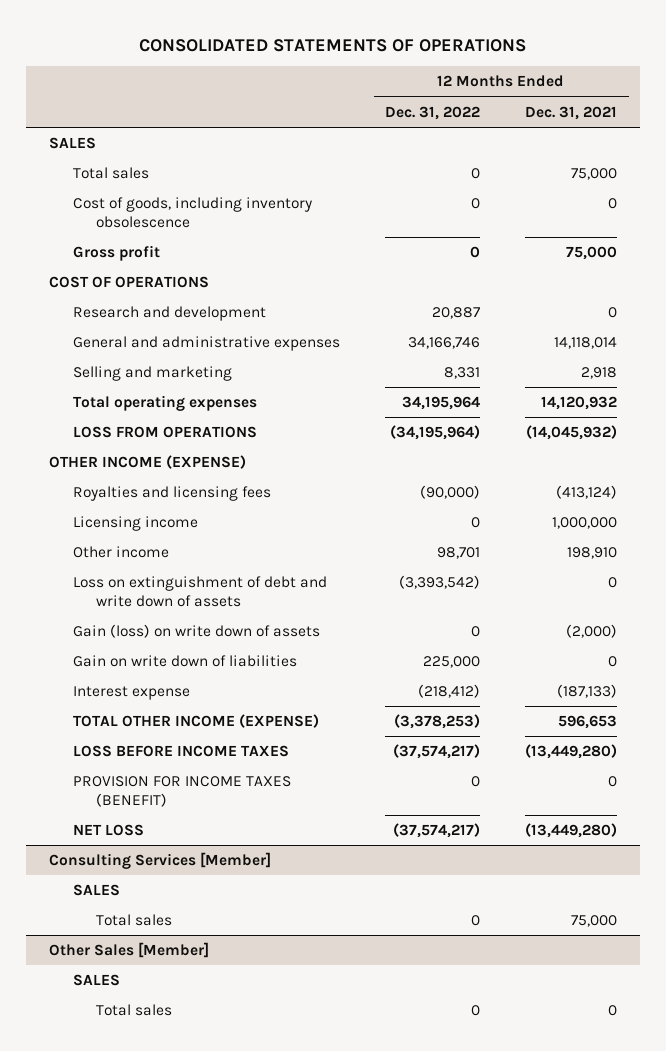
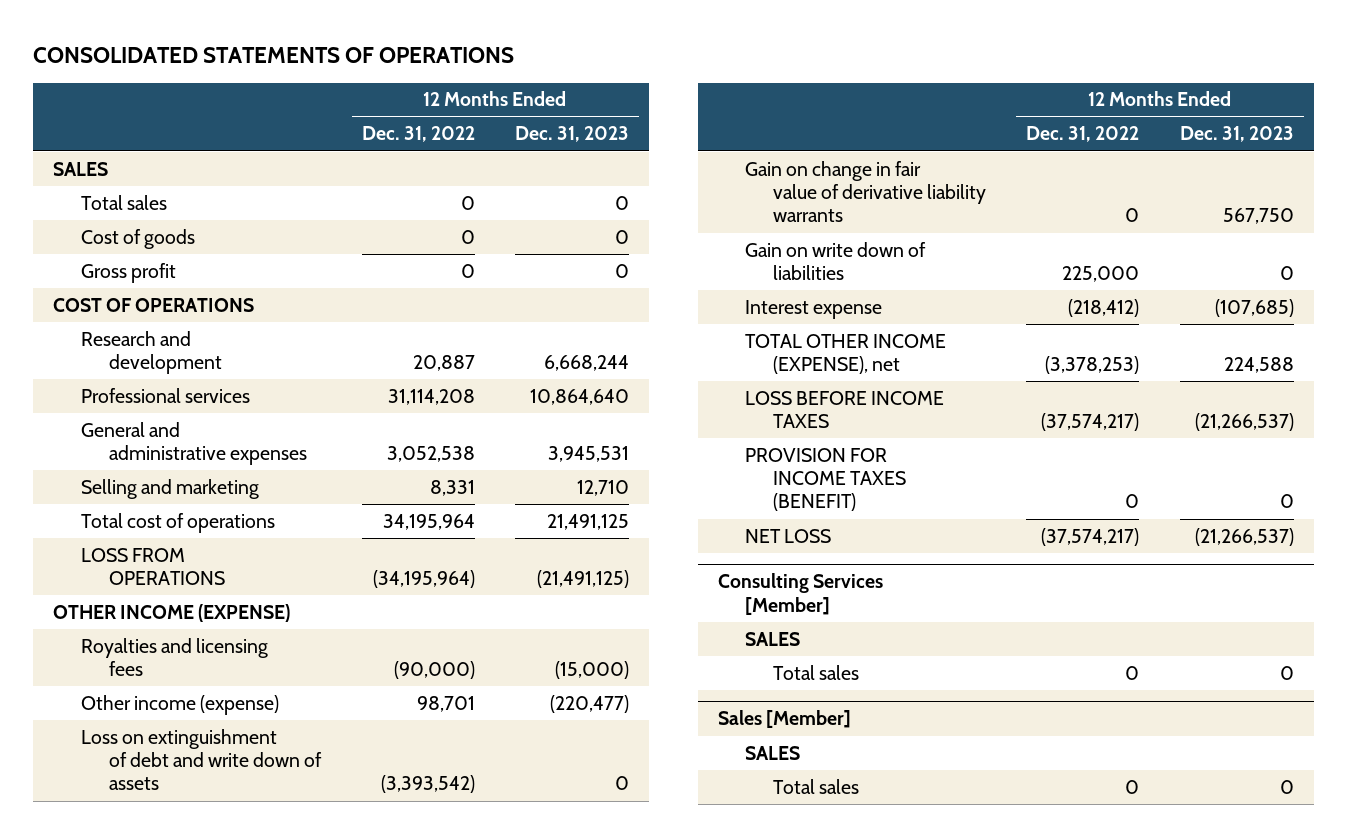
- | 12 Months Ended Dec. 31, 2022 | 12 Months Ended Dec. 31, 2021
+ | 12 Months Ended Dec. 31, 2022 | 12 Months Ended Dec. 31, 2023
- Cost of goods, including inventory obsolescence | 0 | 0
+ Cost of goods | 0 | 0
- General and administrative expenses | 34,166,746 | 14,118,014
+ Professional services | 31,114,208 | 10,864,640
+ General and administrative expenses | 3,052,538 | 3,945,531
- Total operating expenses | 34,195,964 | 14,120,932
+ Total cost of operations | 34,195,964 | 21,491,125
- Licensing income | 0 | 1,000,000
- Other income | 98,701 | 198,910
+ Other income (expense) | 98,701 | (220,477)
- Gain (loss) on write down of assets | 0 | (2,000)
+ Gain on change in fair value of derivative liability warrants | 0 | 567,750
- TOTAL OTHER INCOME (EXPENSE) | (3,378,253) | 596,653
+ TOTAL OTHER INCOME (EXPENSE), net | (3,378,253) | 224,588
- Other Sales [Member]
+ Sales [Member]

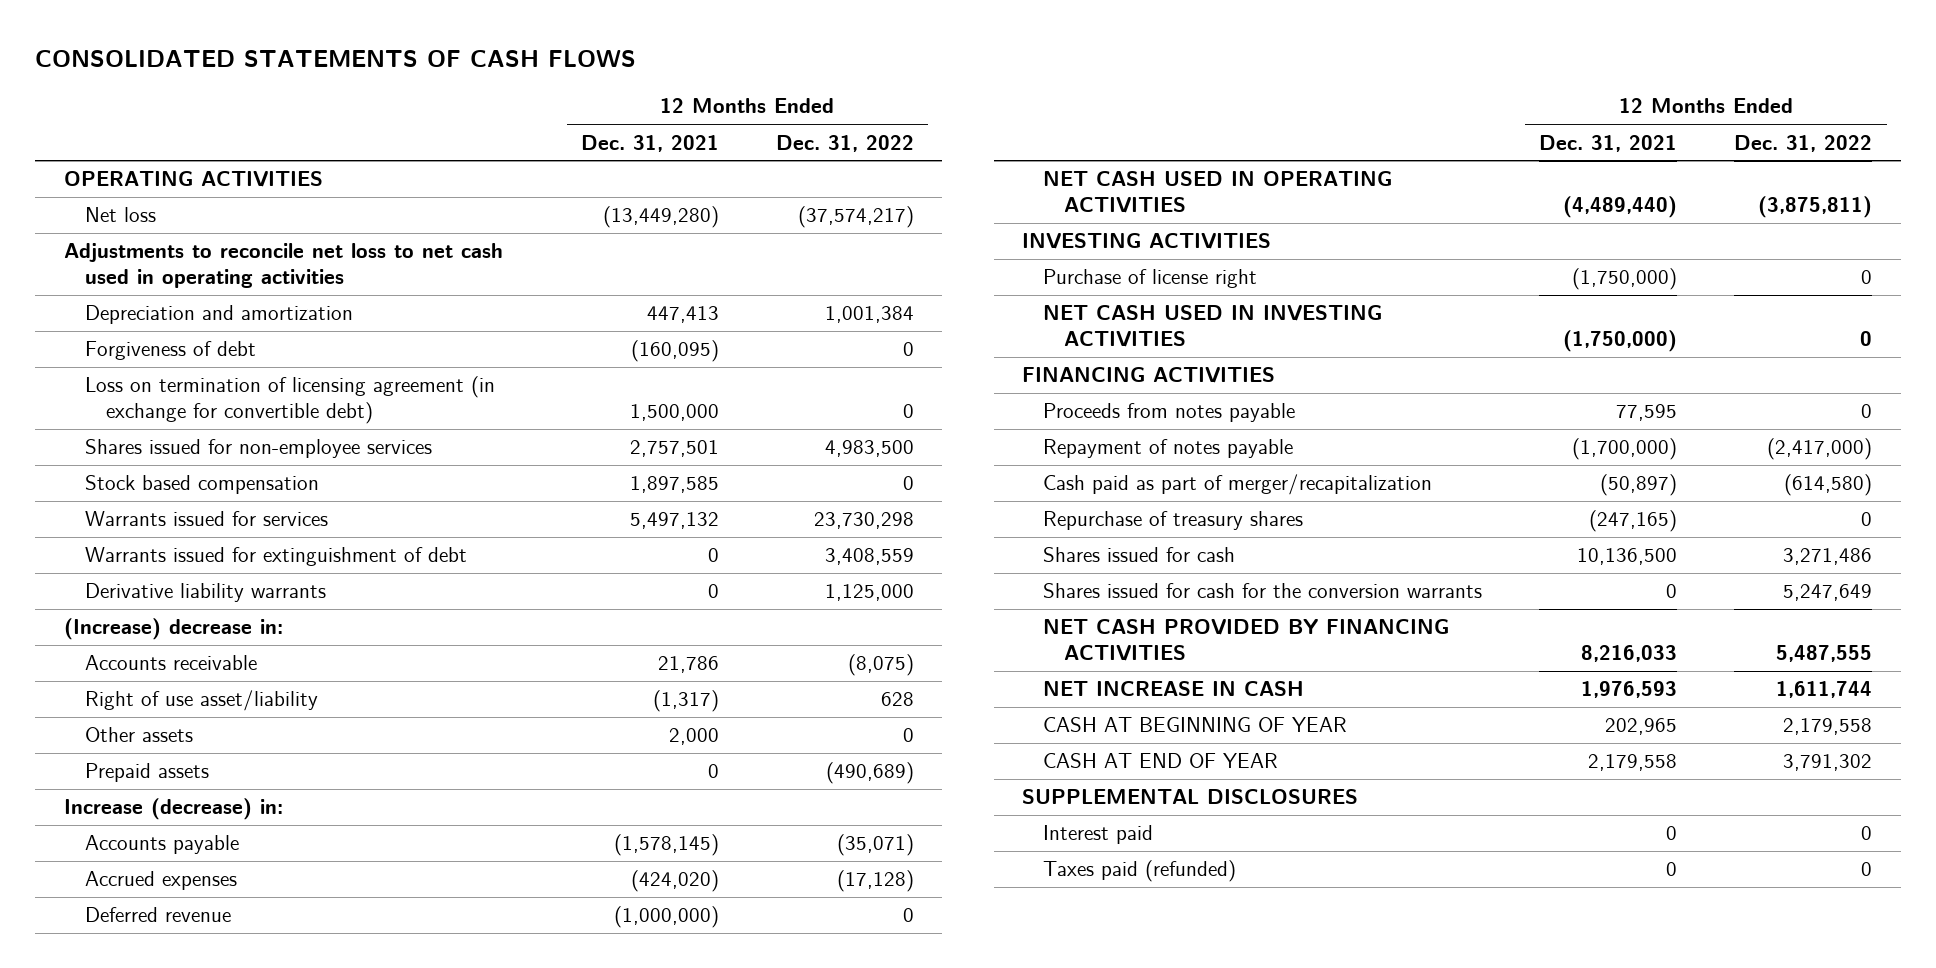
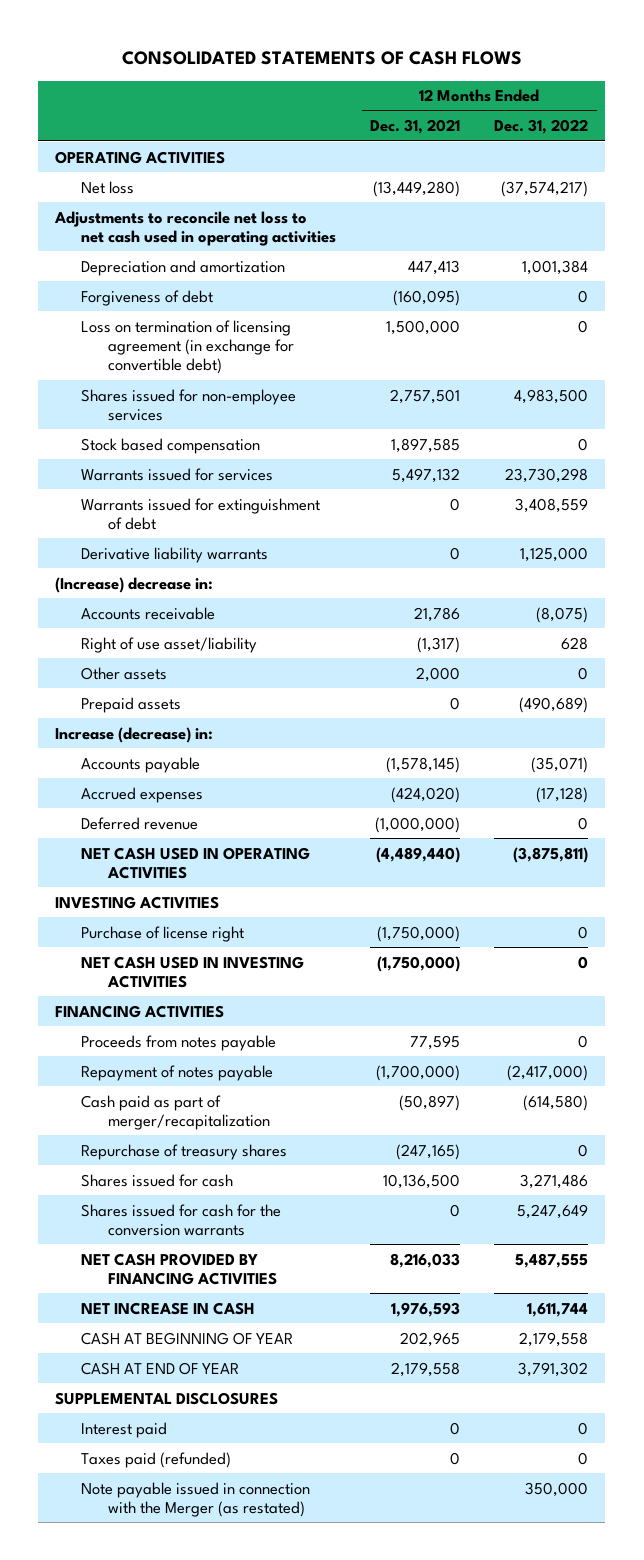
+ Note payable issued in connection with the Merger (as restated) | | 350,000

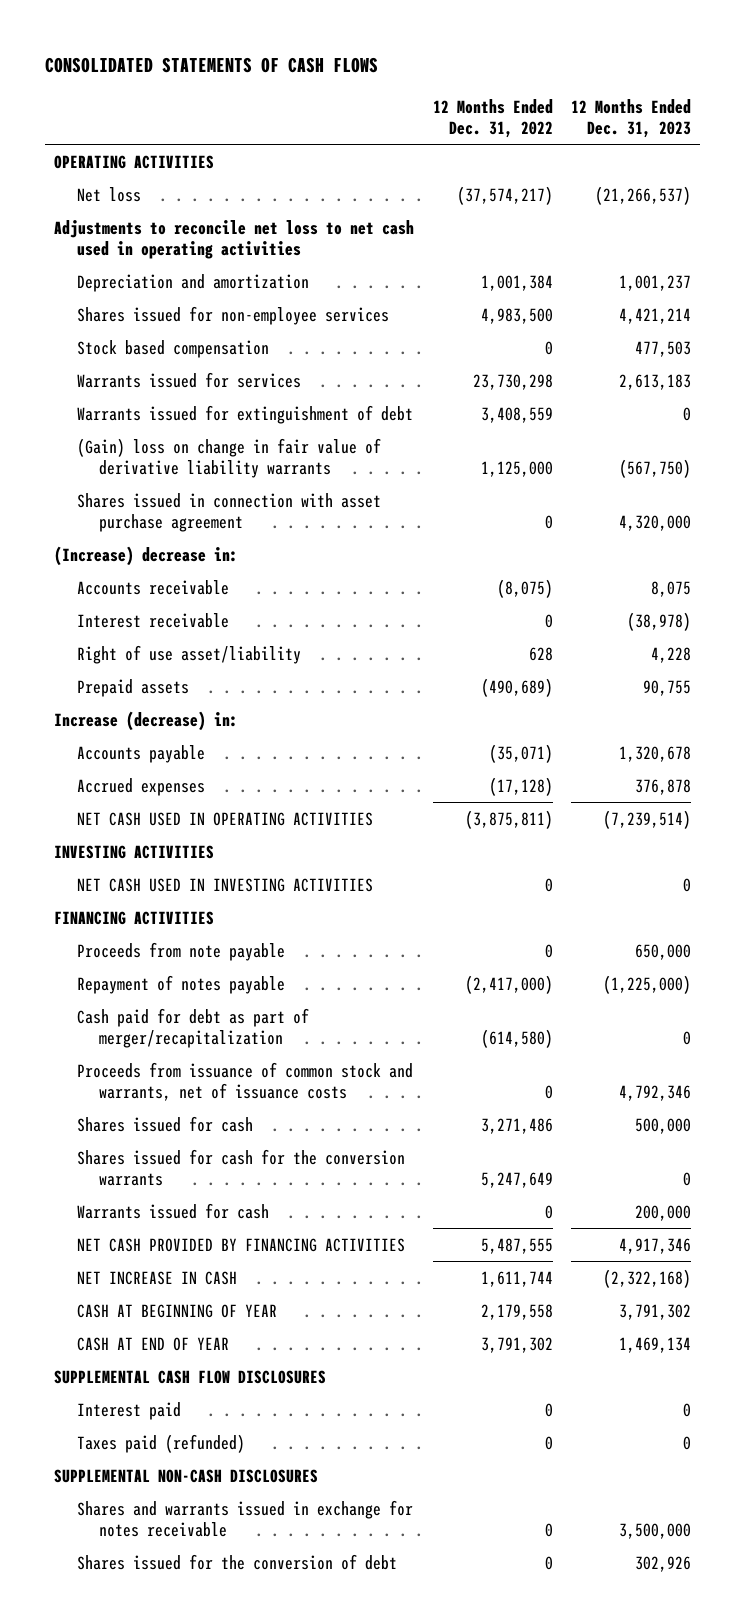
- | 12 Months Ended Dec. 31, 2021 | 12 Months Ended Dec. 31, 2022
+ | 12 Months Ended Dec. 31, 2022 | 12 Months Ended Dec. 31, 2023
- Forgiveness of debt | (160,095) | 0
- Loss on termination of licensing agreement (in exchange for convertible debt) | 1,500,000 | 0
- Derivative liability warrants | 0 | 1,125,000
+ (Gain) loss on change in fair value of derivative liability warrants | 1,125,000 | (567,750)
+ Shares issued in connection with asset purchase agreement | 0 | 4,320,000
+ Interest receivable | 0 | (38,978)
- Other assets | 2,000 | 0
- Deferred revenue | (1,000,000) | 0
- Purchase of license right | (1,750,000) | 0
- Proceeds from notes payable | 77,595 | 0
+ Proceeds from note payable | 0 | 650,000
- Cash paid as part of merger/recapitalization | (50,897) | (614,580)
- Repurchase of treasury shares | (247,165) | 0
+ Cash paid for debt as part of merger/recapitalization | (614,580) | 0
+ Proceeds from issuance of common stock and warrants, net of issuance costs | 0 | 4,792,346
+ Warrants issued for cash | 0 | 200,000
- SUPPLEMENTAL DISCLOSURES
+ SUPPLEMENTAL CASH FLOW DISCLOSURES
- Note payable issued in connection with the Merger (as restated) | | 350,000
+ SUPPLEMENTAL NON-CASH DISCLOSURES
+ Shares and warrants issued in exchange for notes receivable | 0 | 3,500,000
+ Shares issued for the conversion of debt | 0 | 302,926

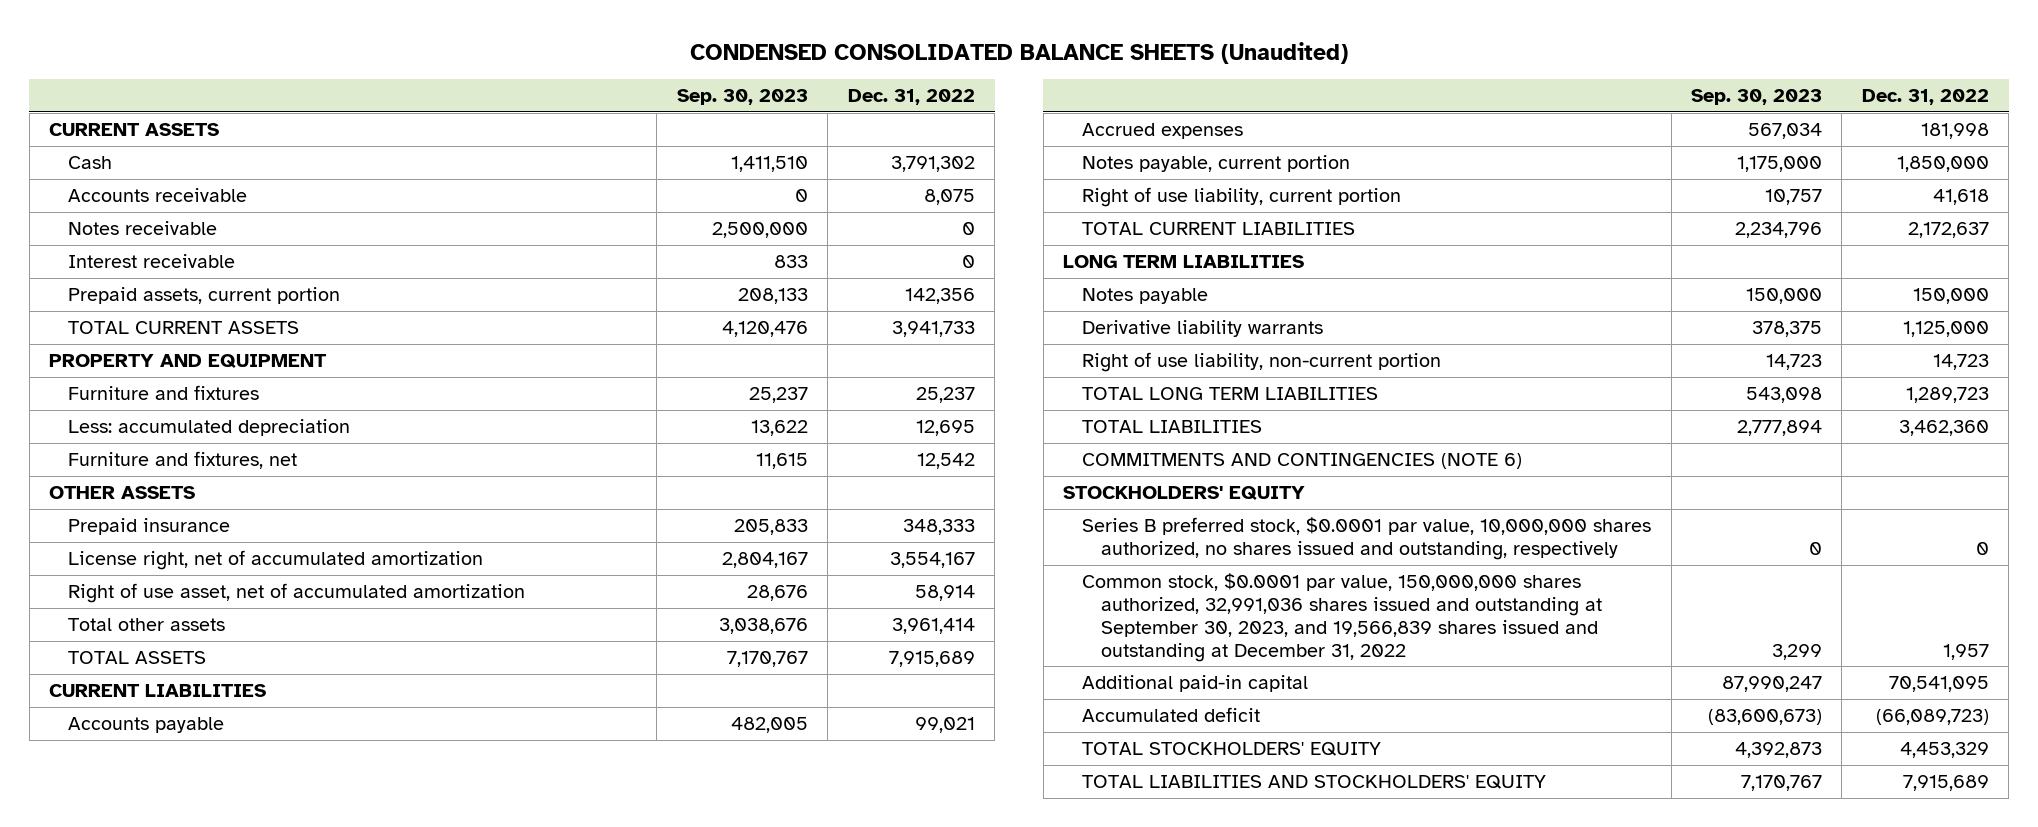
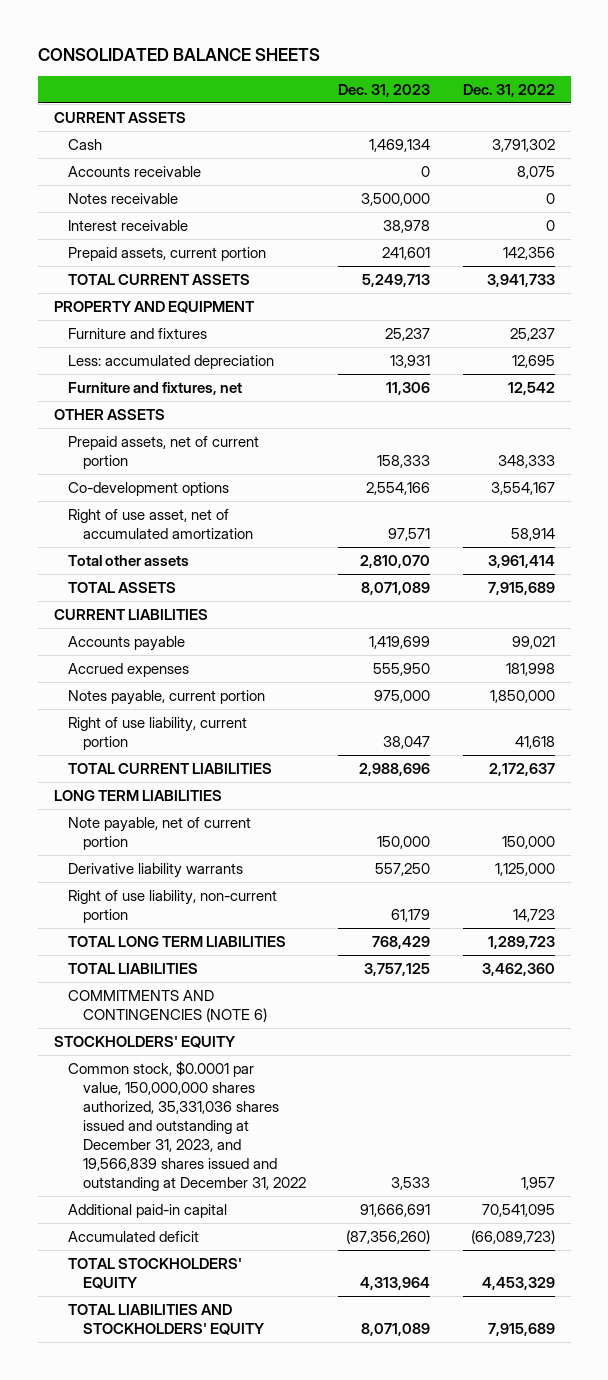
- CONDENSED CONSOLIDATED BALANCE SHEETS (Unaudited)
+ CONSOLIDATED BALANCE SHEETS
- | Sep. 30, 2023 | Dec. 31, 2022
+ | Dec. 31, 2023 | Dec. 31, 2022
- Prepaid insurance | 205,833 | 348,333
- License right, net of accumulated amortization | 2,804,167 | 3,554,167
+ Prepaid assets, net of current portion | 158,333 | 348,333
+ Co-development options | 2,554,166 | 3,554,167
- Notes payable | 150,000 | 150,000
+ Note payable, net of current portion | 150,000 | 150,000
- Series B preferred stock, $0.0001 par value, 10,000,000 shares authorized, no shares issued and outstanding, respectively | 0 | 0
- Common stock, $0.0001 par value, 150,000,000 shares authorized, 32,991,036 shares issued and outstanding at September 30, 2023, and 19,566,839 shares issued and outstanding at December 31, 2022 | 3,299 | 1,957
+ Common stock, $0.0001 par value, 150,000,000 shares authorized, 35,331,036 shares issued and outstanding at December 31, 2023, and 19,566,839 shares issued and outstanding at December 31, 2022 | 3,533 | 1,957

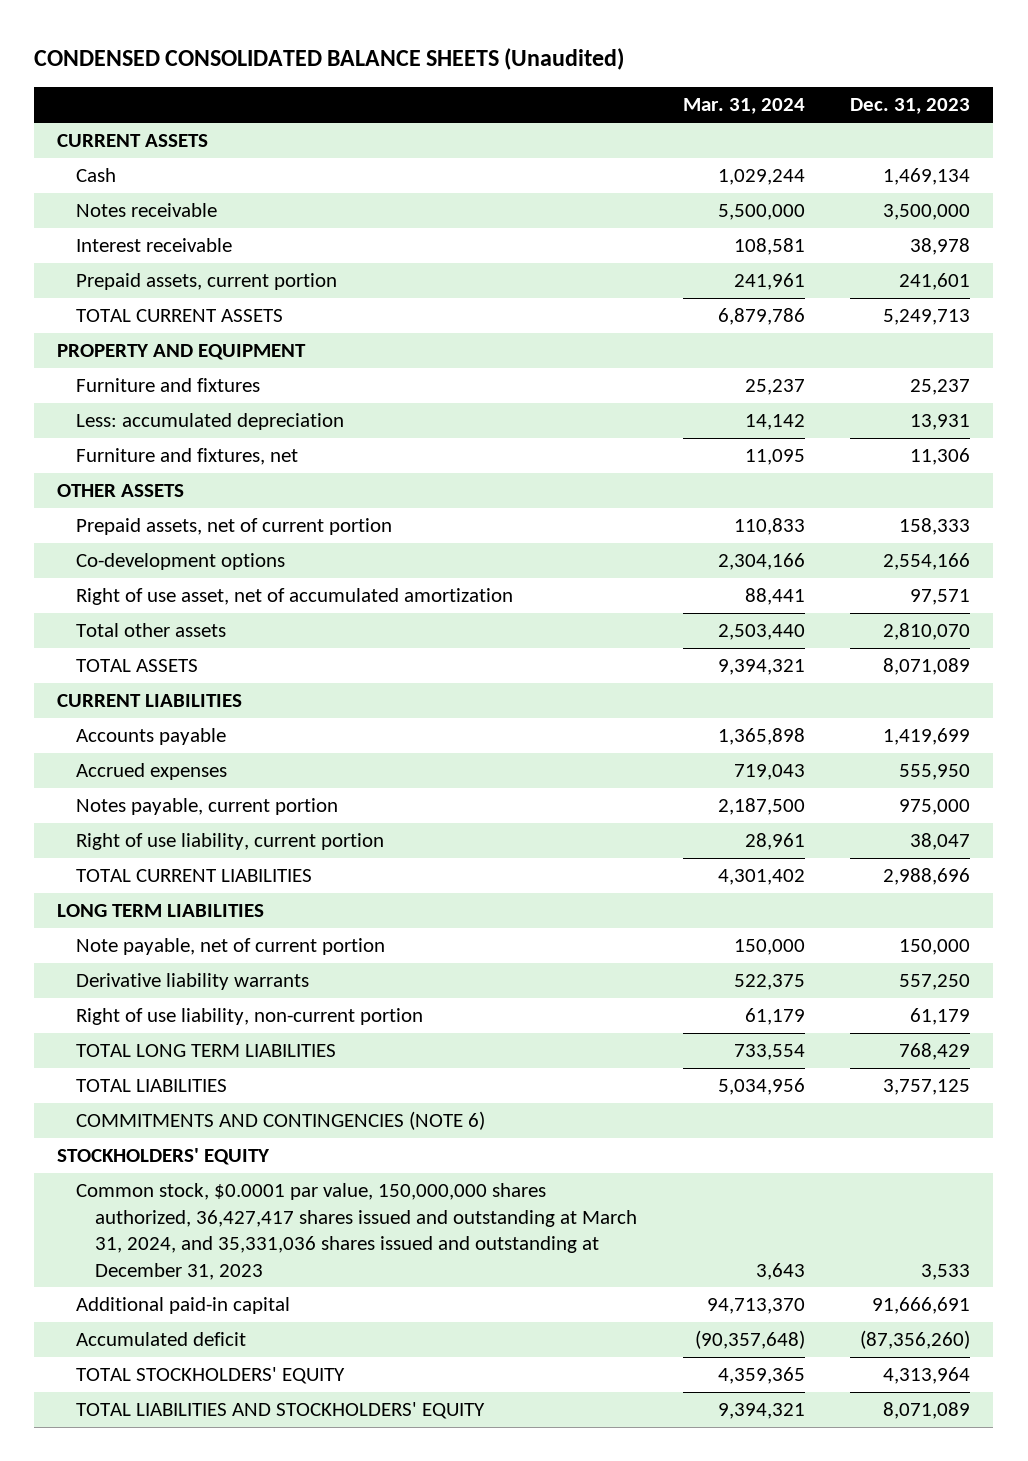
- CONSOLIDATED BALANCE SHEETS
+ CONDENSED CONSOLIDATED BALANCE SHEETS (Unaudited)
- | Dec. 31, 2023 | Dec. 31, 2022
+ | Mar. 31, 2024 | Dec. 31, 2023
- Accounts receivable | 0 | 8,075
- Common stock, $0.0001 par value, 150,000,000 shares authorized, 35,331,036 shares issued and outstanding at December 31, 2023, and 19,566,839 shares issued and outstanding at December 31, 2022 | 3,533 | 1,957
+ Common stock, $0.0001 par value, 150,000,000 shares authorized, 36,427,417 shares issued and outstanding at March 31, 2024, and 35,331,036 shares issued and outstanding at December 31, 2023 | 3,643 | 3,533

